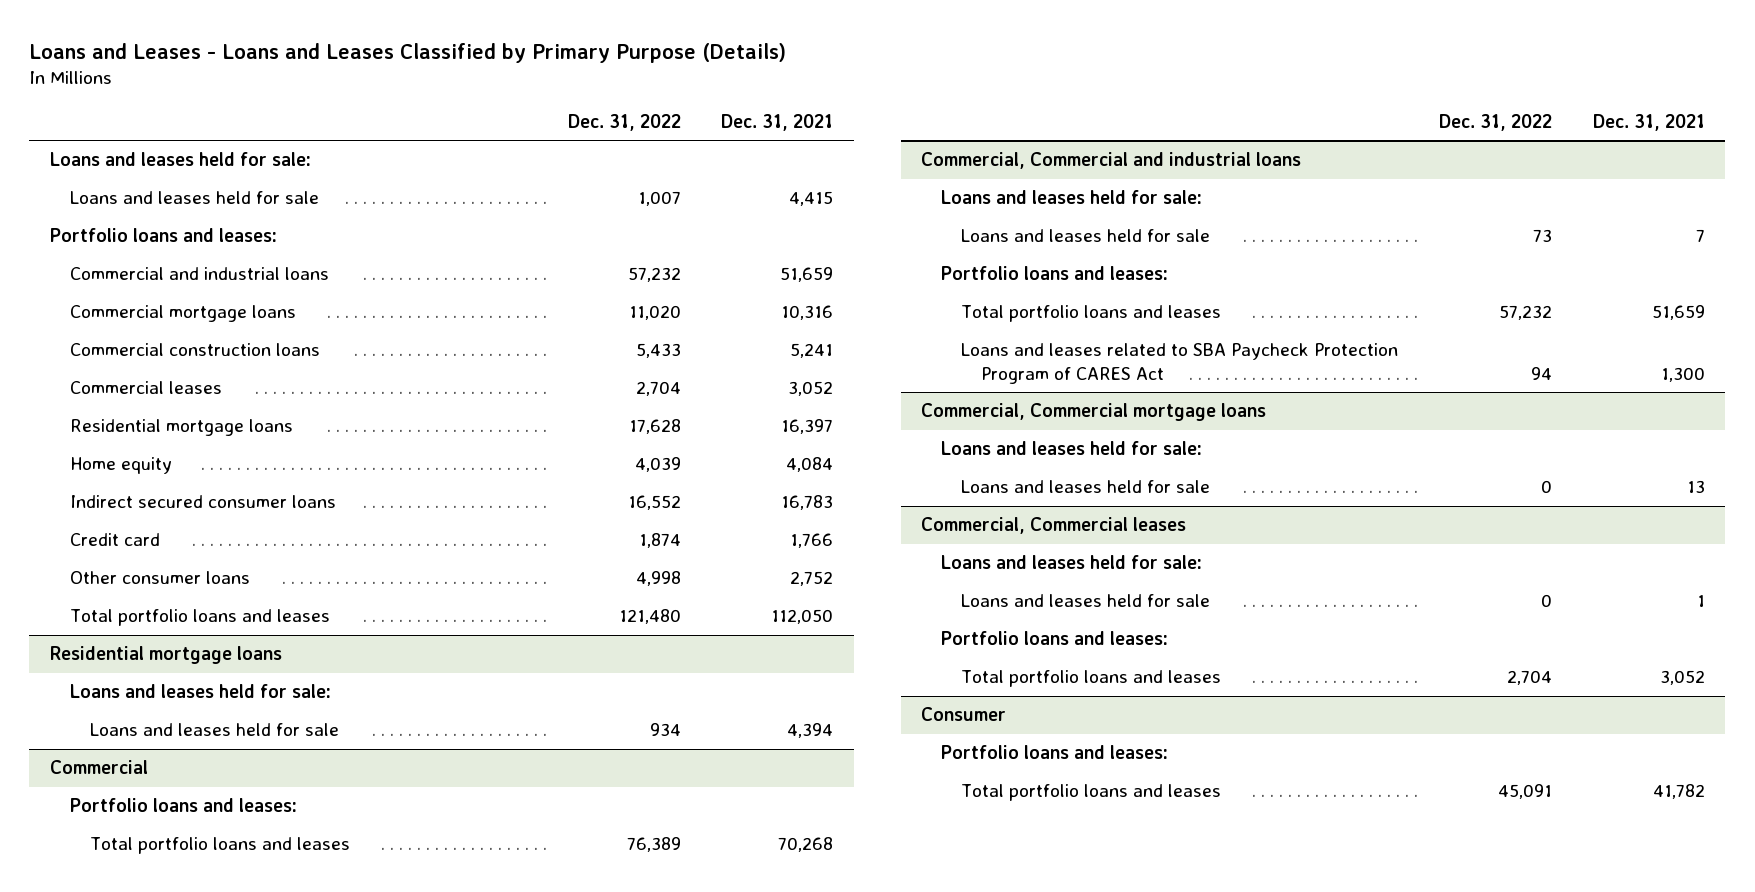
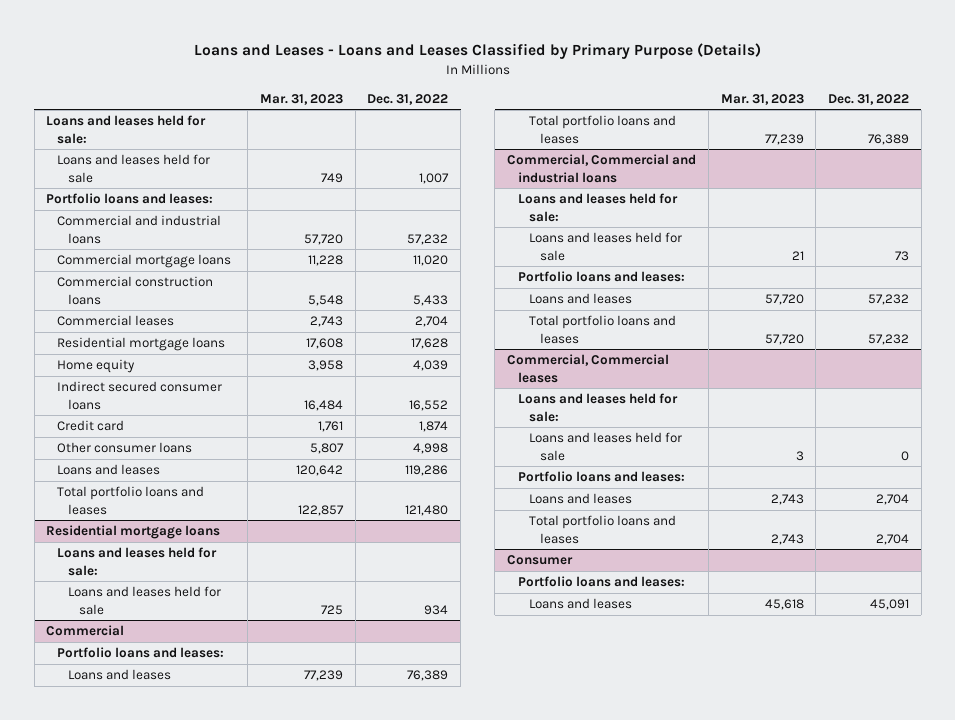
- | Dec. 31, 2022 | Dec. 31, 2021
+ | Mar. 31, 2023 | Dec. 31, 2022
+ Loans and leases | 120,642 | 119,286
@ Commercial
+ Loans and leases | 77,239 | 76,389
@ Commercial, Commercial and industrial loans
+ Loans and leases | 57,720 | 57,232
- Loans and leases related to SBA Paycheck Protection Program of CARES Act | 94 | 1,300
- Commercial, Commercial mortgage loans
- Loans and leases held for sale:
- Loans and leases held for sale | 0 | 13
@ Commercial, Commercial leases
+ Loans and leases | 2,743 | 2,704
@ Consumer
- Total portfolio loans and leases | 45,091 | 41,782
+ Loans and leases | 45,618 | 45,091

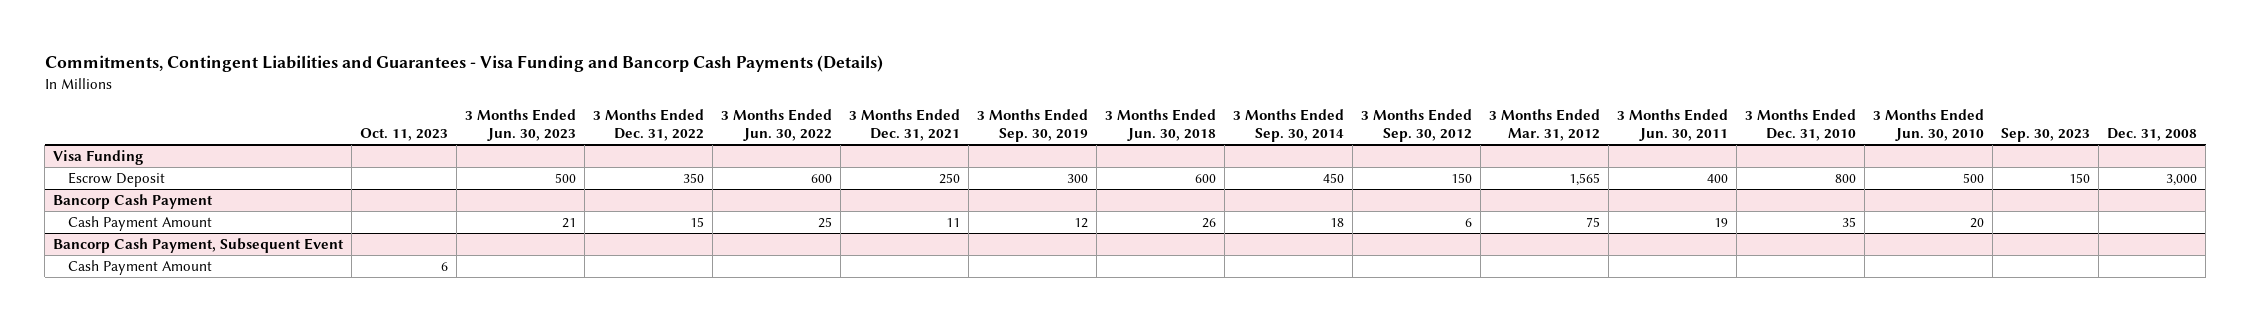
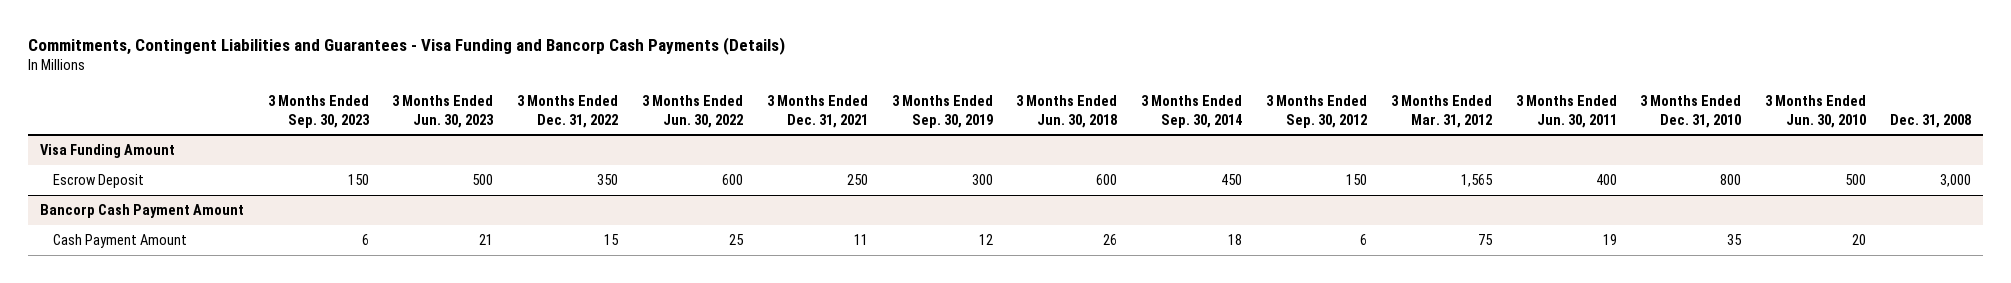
- | Oct. 11, 2023 | 3 Months Ended Jun. 30, 2023 | 3 Months Ended Dec. 31, 2022 | 3 Months Ended Jun. 30, 2022 | 3 Months Ended Dec. 31, 2021 | 3 Months Ended Sep. 30, 2019 | 3 Months Ended Jun. 30, 2018 | 3 Months Ended Sep. 30, 2014 | 3 Months Ended Sep. 30, 2012 | 3 Months Ended Mar. 31, 2012 | 3 Months Ended Jun. 30, 2011 | 3 Months Ended Dec. 31, 2010 | 3 Months Ended Jun. 30, 2010 | Sep. 30, 2023 | Dec. 31, 2008
+ | 3 Months Ended Sep. 30, 2023 | 3 Months Ended Jun. 30, 2023 | 3 Months Ended Dec. 31, 2022 | 3 Months Ended Jun. 30, 2022 | 3 Months Ended Dec. 31, 2021 | 3 Months Ended Sep. 30, 2019 | 3 Months Ended Jun. 30, 2018 | 3 Months Ended Sep. 30, 2014 | 3 Months Ended Sep. 30, 2012 | 3 Months Ended Mar. 31, 2012 | 3 Months Ended Jun. 30, 2011 | 3 Months Ended Dec. 31, 2010 | 3 Months Ended Jun. 30, 2010 | Dec. 31, 2008
- Visa Funding
+ Visa Funding Amount
- Bancorp Cash Payment
+ Bancorp Cash Payment Amount
- Bancorp Cash Payment, Subsequent Event
- Cash Payment Amount | 6 | | | | | | | | | | | | | |

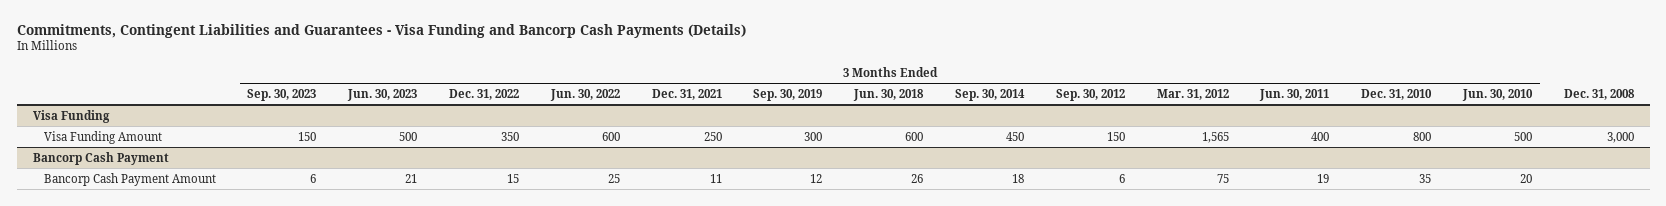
- Visa Funding Amount
- Escrow Deposit | 150 | 500 | 350 | 600 | 250 | 300 | 600 | 450 | 150 | 1,565 | 400 | 800 | 500 | 3,000
- Bancorp Cash Payment Amount
- Cash Payment Amount | 6 | 21 | 15 | 25 | 11 | 12 | 26 | 18 | 6 | 75 | 19 | 35 | 20 |
+ Visa Funding
+ Visa Funding Amount | 150 | 500 | 350 | 600 | 250 | 300 | 600 | 450 | 150 | 1,565 | 400 | 800 | 500 | 3,000
+ Bancorp Cash Payment
+ Bancorp Cash Payment Amount | 6 | 21 | 15 | 25 | 11 | 12 | 26 | 18 | 6 | 75 | 19 | 35 | 20 |

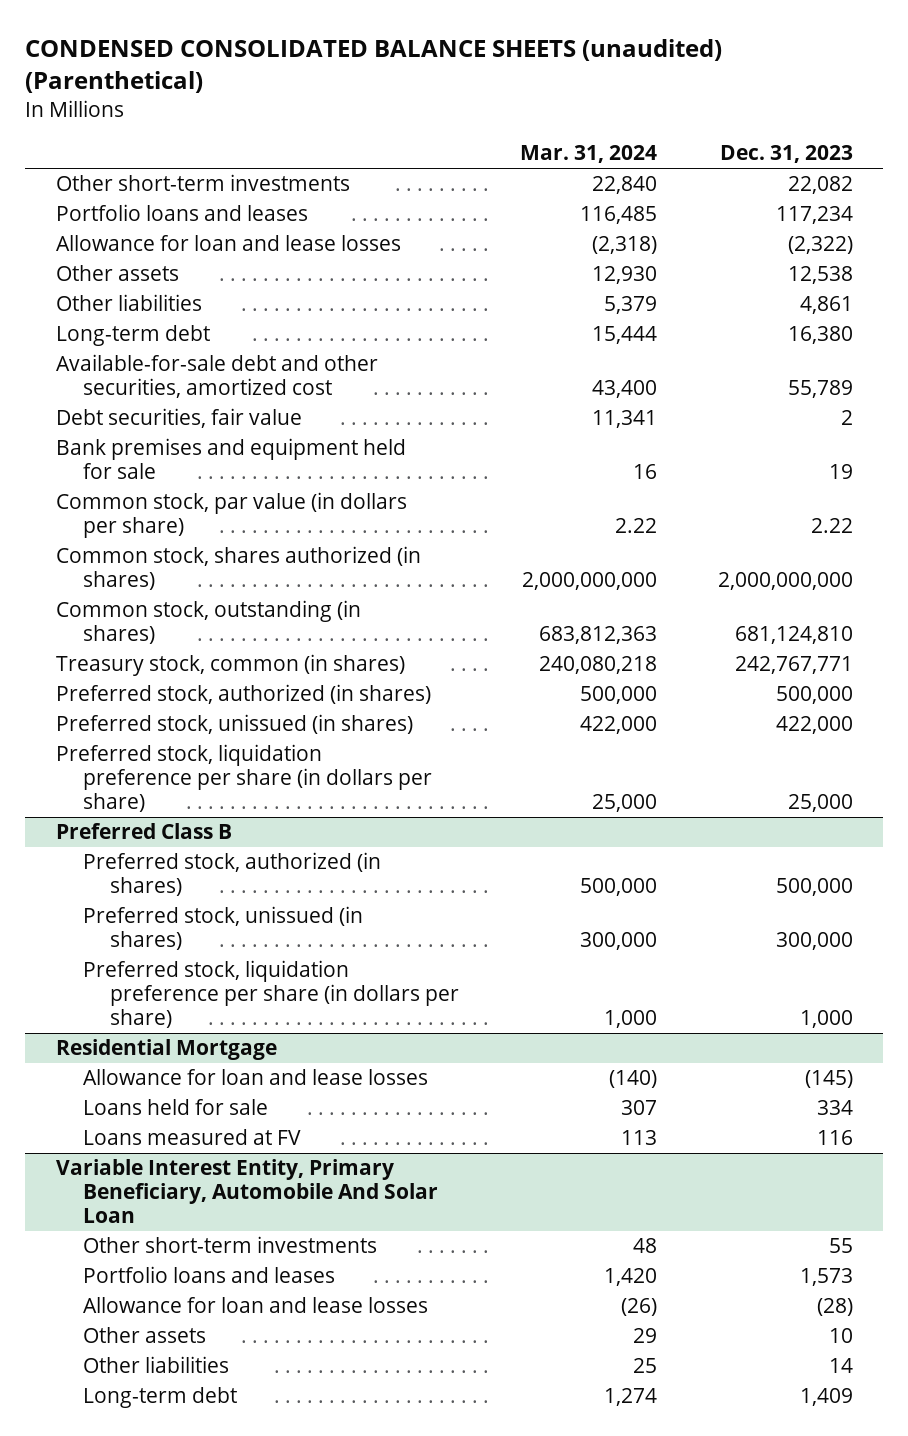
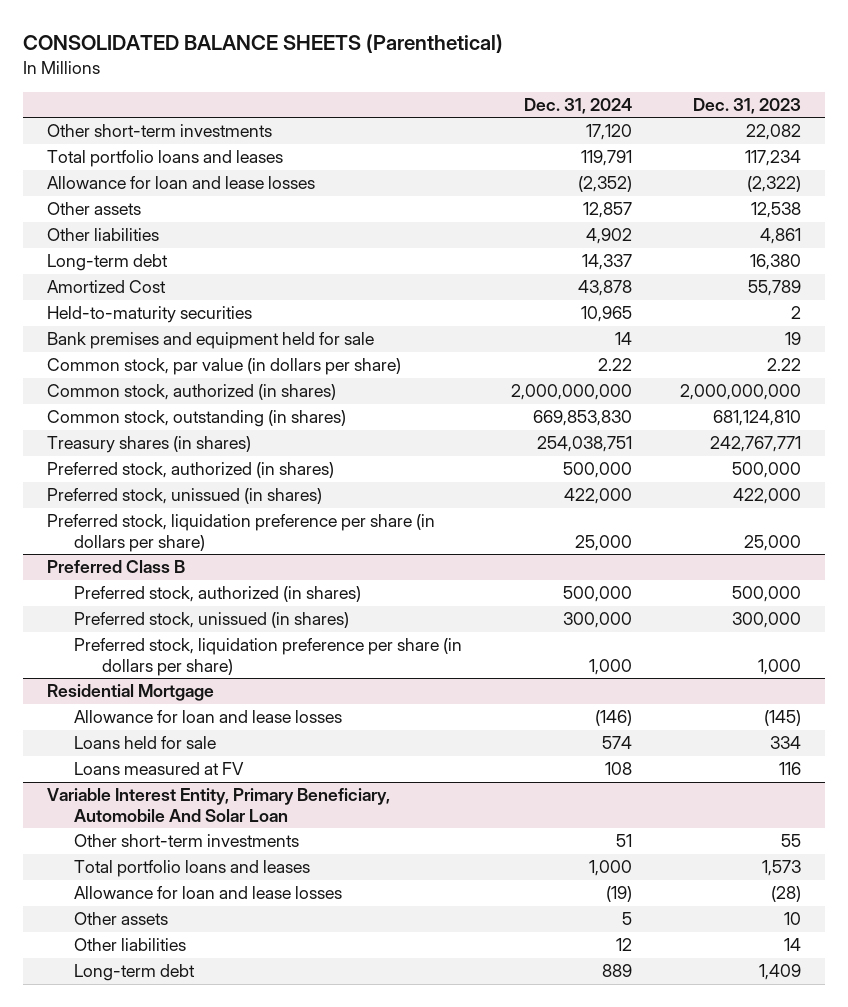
- CONDENSED CONSOLIDATED BALANCE SHEETS (unaudited) (Parenthetical)
+ CONSOLIDATED BALANCE SHEETS (Parenthetical)
- | Mar. 31, 2024 | Dec. 31, 2023
+ | Dec. 31, 2024 | Dec. 31, 2023
- Portfolio loans and leases | 116,485 | 117,234
+ Total portfolio loans and leases | 119,791 | 117,234
- Available-for-sale debt and other securities, amortized cost | 43,400 | 55,789
- Debt securities, fair value | 11,341 | 2
+ Amortized Cost | 43,878 | 55,789
+ Held-to-maturity securities | 10,965 | 2
- Common stock, shares authorized (in shares) | 2,000,000,000 | 2,000,000,000
+ Common stock, authorized (in shares) | 2,000,000,000 | 2,000,000,000
- Treasury stock, common (in shares) | 240,080,218 | 242,767,771
+ Treasury shares (in shares) | 254,038,751 | 242,767,771
@ Variable Interest Entity, Primary Beneficiary, Automobile And Solar Loan
- Portfolio loans and leases | 1,420 | 1,573
+ Total portfolio loans and leases | 1,000 | 1,573

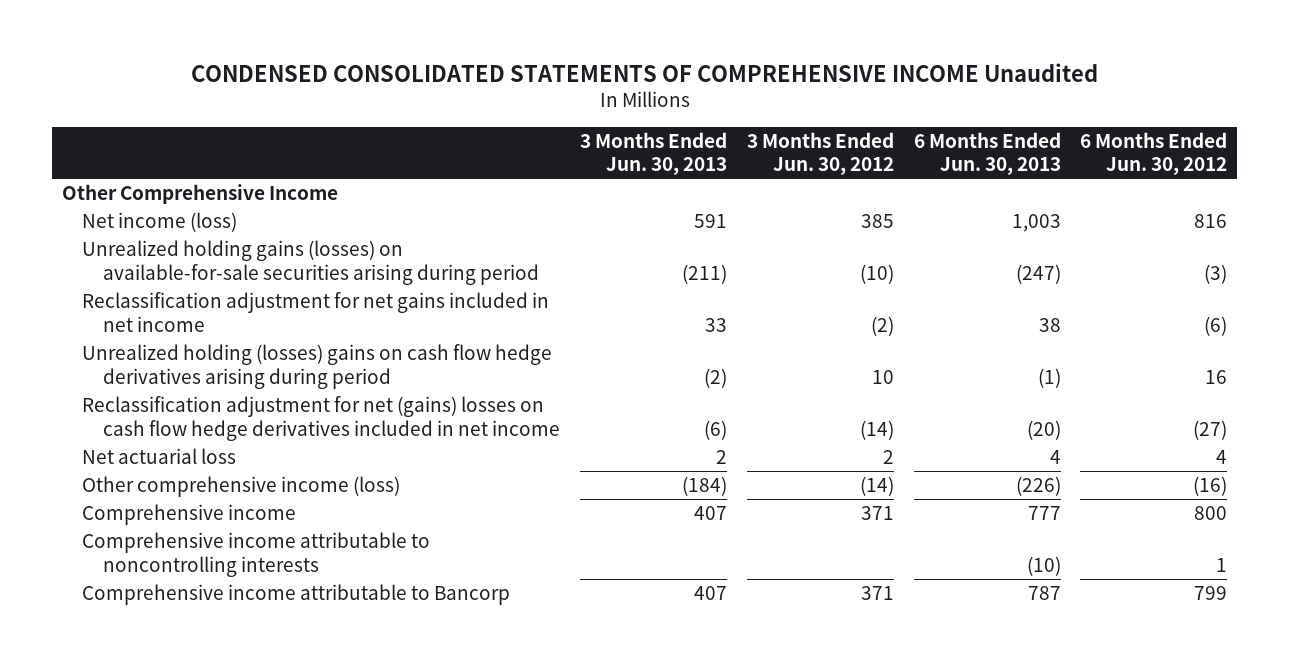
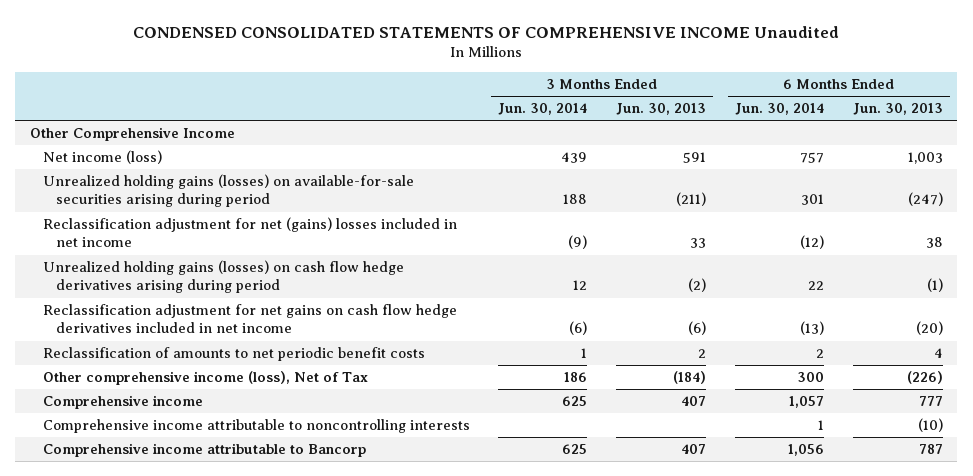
- | 3 Months Ended Jun. 30, 2013 | 3 Months Ended Jun. 30, 2012 | 6 Months Ended Jun. 30, 2013 | 6 Months Ended Jun. 30, 2012
+ | 3 Months Ended Jun. 30, 2014 | 3 Months Ended Jun. 30, 2013 | 6 Months Ended Jun. 30, 2014 | 6 Months Ended Jun. 30, 2013
- Reclassification adjustment for net gains included in net income | 33 | (2) | 38 | (6)
- Unrealized holding (losses) gains on cash flow hedge derivatives arising during period | (2) | 10 | (1) | 16
- Reclassification adjustment for net (gains) losses on cash flow hedge derivatives included in net income | (6) | (14) | (20) | (27)
- Net actuarial loss | 2 | 2 | 4 | 4
- Other comprehensive income (loss) | (184) | (14) | (226) | (16)
+ Reclassification adjustment for net (gains) losses included in net income | (9) | 33 | (12) | 38
+ Unrealized holding gains (losses) on cash flow hedge derivatives arising during period | 12 | (2) | 22 | (1)
+ Reclassification adjustment for net gains on cash flow hedge derivatives included in net income | (6) | (6) | (13) | (20)
+ Reclassification of amounts to net periodic benefit costs | 1 | 2 | 2 | 4
+ Other comprehensive income (loss), Net of Tax | 186 | (184) | 300 | (226)

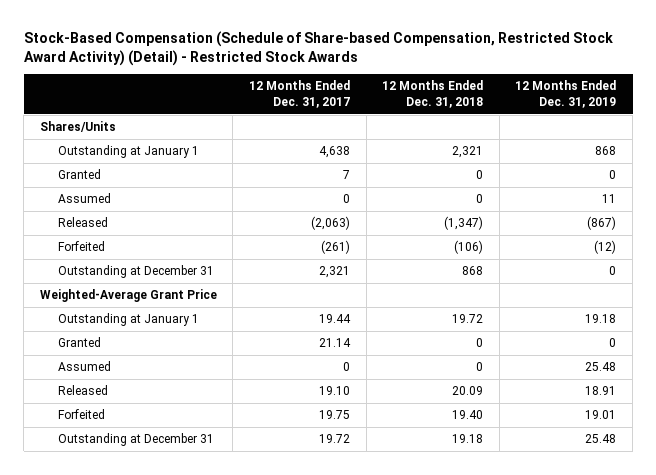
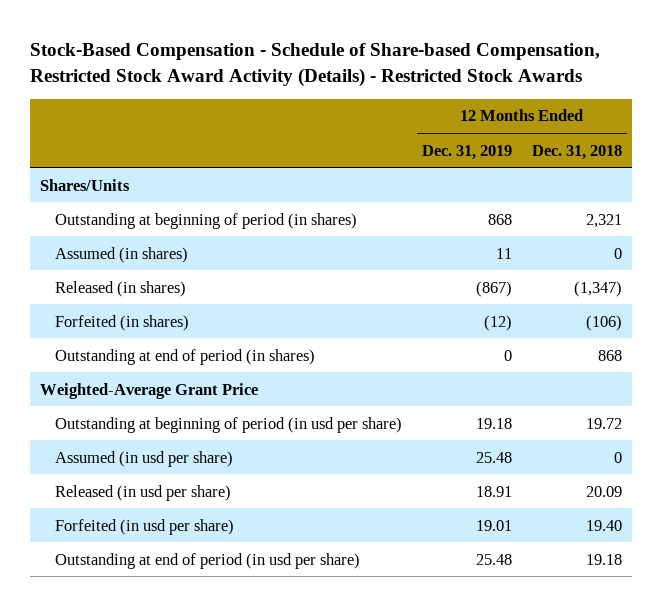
- Stock-Based Compensation (Schedule of Share-based Compensation, Restricted Stock Award Activity) (Detail) - Restricted Stock Awards
+ Stock-Based Compensation - Schedule of Share-based Compensation, Restricted Stock Award Activity (Details) - Restricted Stock Awards
- | 12 Months Ended Dec. 31, 2017 | 12 Months Ended Dec. 31, 2018 | 12 Months Ended Dec. 31, 2019
+ | 12 Months Ended Dec. 31, 2019 | 12 Months Ended Dec. 31, 2018
- Outstanding at January 1 | 4,638 | 2,321 | 868
- Granted | 7 | 0 | 0
- Assumed | 0 | 0 | 11
- Released | (2,063) | (1,347) | (867)
- Forfeited | (261) | (106) | (12)
- Outstanding at December 31 | 2,321 | 868 | 0
+ Outstanding at beginning of period (in shares) | 868 | 2,321
+ Assumed (in shares) | 11 | 0
+ Released (in shares) | (867) | (1,347)
+ Forfeited (in shares) | (12) | (106)
+ Outstanding at end of period (in shares) | 0 | 868
- Outstanding at January 1 | 19.44 | 19.72 | 19.18
- Granted | 21.14 | 0 | 0
- Assumed | 0 | 0 | 25.48
- Released | 19.10 | 20.09 | 18.91
- Forfeited | 19.75 | 19.40 | 19.01
- Outstanding at December 31 | 19.72 | 19.18 | 25.48
+ Outstanding at beginning of period (in usd per share) | 19.18 | 19.72
+ Assumed (in usd per share) | 25.48 | 0
+ Released (in usd per share) | 18.91 | 20.09
+ Forfeited (in usd per share) | 19.01 | 19.40
+ Outstanding at end of period (in usd per share) | 25.48 | 19.18

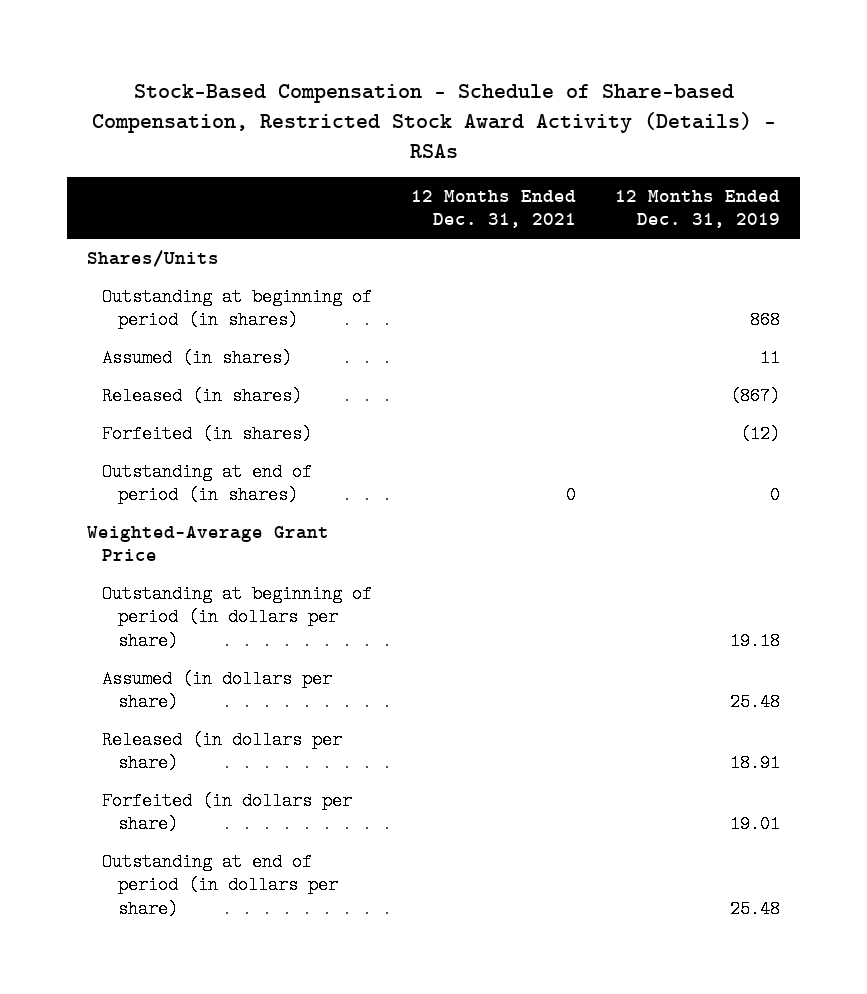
- Stock-Based Compensation - Schedule of Share-based Compensation, Restricted Stock Award Activity (Details) - Restricted Stock Awards
+ Stock-Based Compensation - Schedule of Share-based Compensation, Restricted Stock Award Activity (Details) - RSAs
- | 12 Months Ended Dec. 31, 2019 | 12 Months Ended Dec. 31, 2018
+ | 12 Months Ended Dec. 31, 2021 | 12 Months Ended Dec. 31, 2019
- Outstanding at beginning of period (in usd per share) | 19.18 | 19.72
- Assumed (in usd per share) | 25.48 | 0
- Released (in usd per share) | 18.91 | 20.09
- Forfeited (in usd per share) | 19.01 | 19.40
- Outstanding at end of period (in usd per share) | 25.48 | 19.18
+ Outstanding at beginning of period (in dollars per share) | | 19.18
+ Assumed (in dollars per share) | | 25.48
+ Released (in dollars per share) | | 18.91
+ Forfeited (in dollars per share) | | 19.01
+ Outstanding at end of period (in dollars per share) | | 25.48

